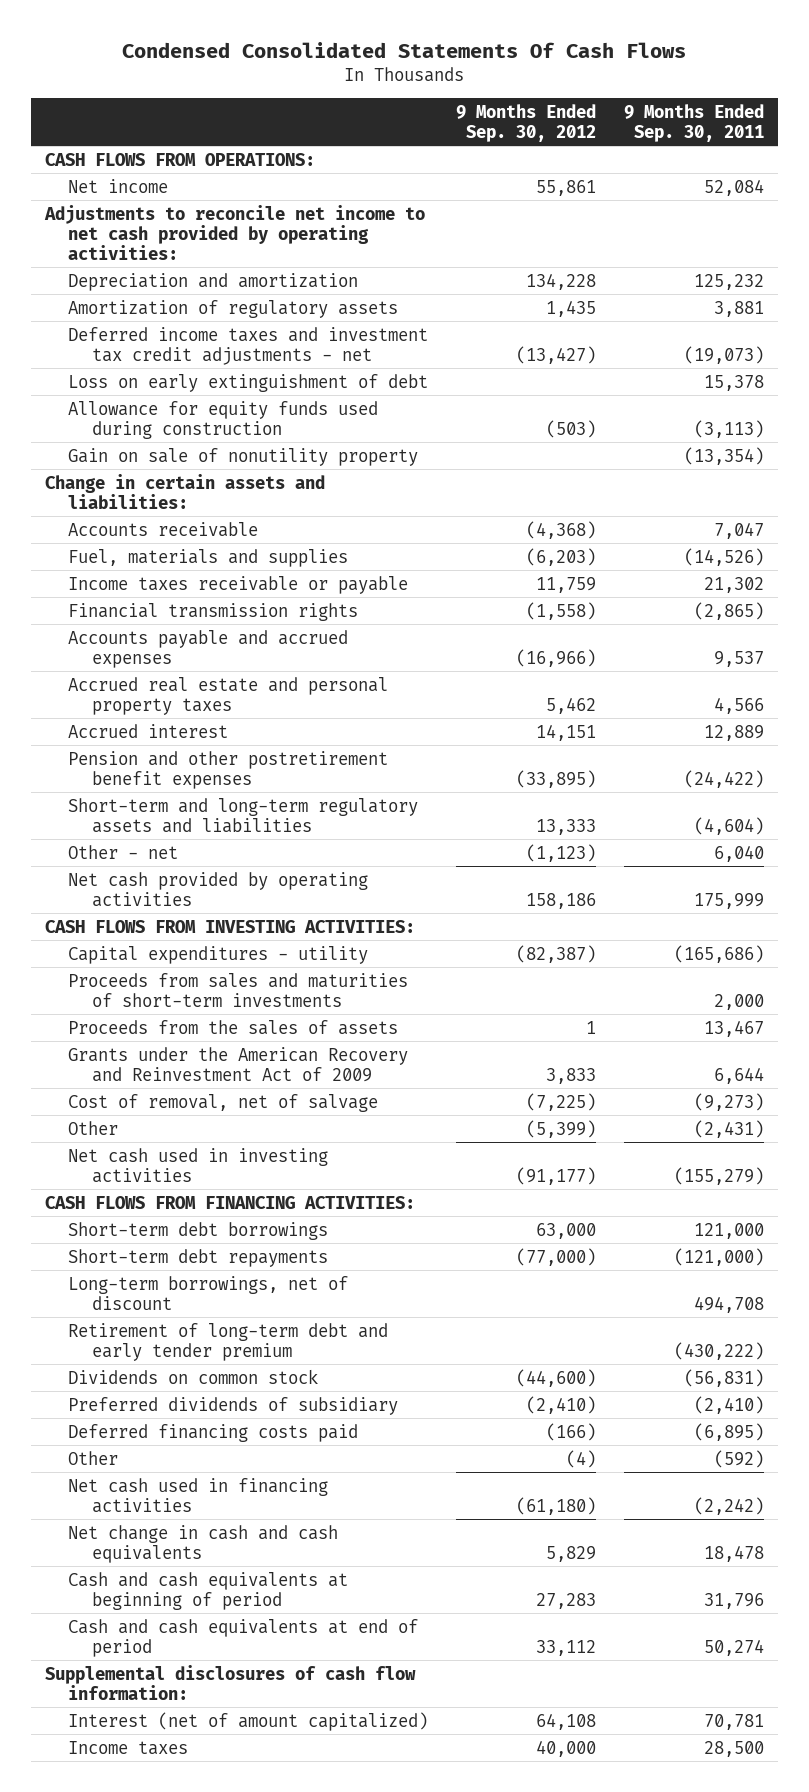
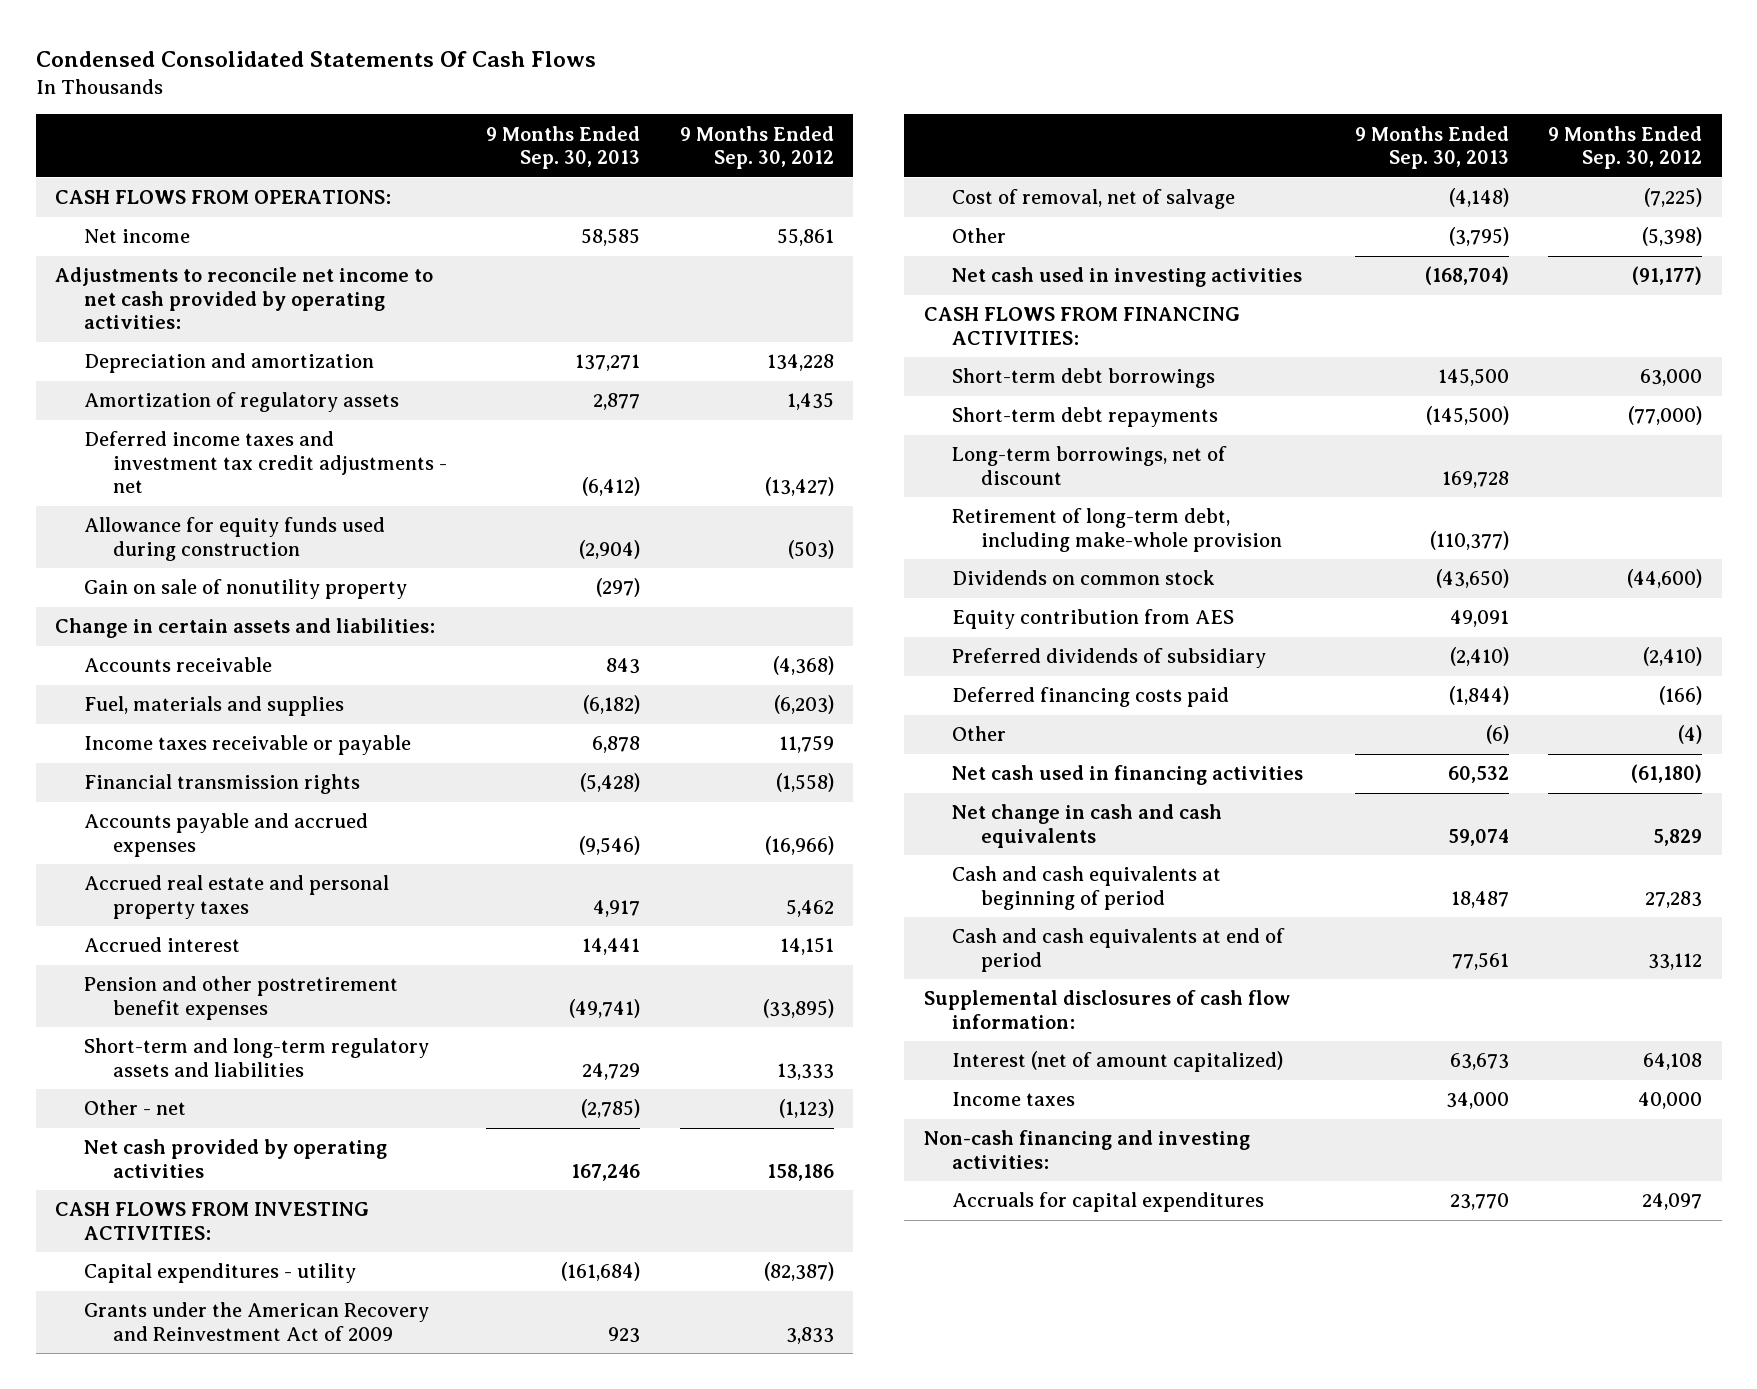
- | 9 Months Ended Sep. 30, 2012 | 9 Months Ended Sep. 30, 2011
+ | 9 Months Ended Sep. 30, 2013 | 9 Months Ended Sep. 30, 2012
- Loss on early extinguishment of debt | | 15,378
- Proceeds from sales and maturities of short-term investments | | 2,000
- Proceeds from the sales of assets | 1 | 13,467
- Other | (5,399) | (2,431)
+ Other | (3,795) | (5,398)
- Retirement of long-term debt and early tender premium | | (430,222)
+ Retirement of long-term debt, including make-whole provision | (110,377) |
+ Equity contribution from AES | 49,091 |
+ Non-cash financing and investing activities:
+ Accruals for capital expenditures | 23,770 | 24,097

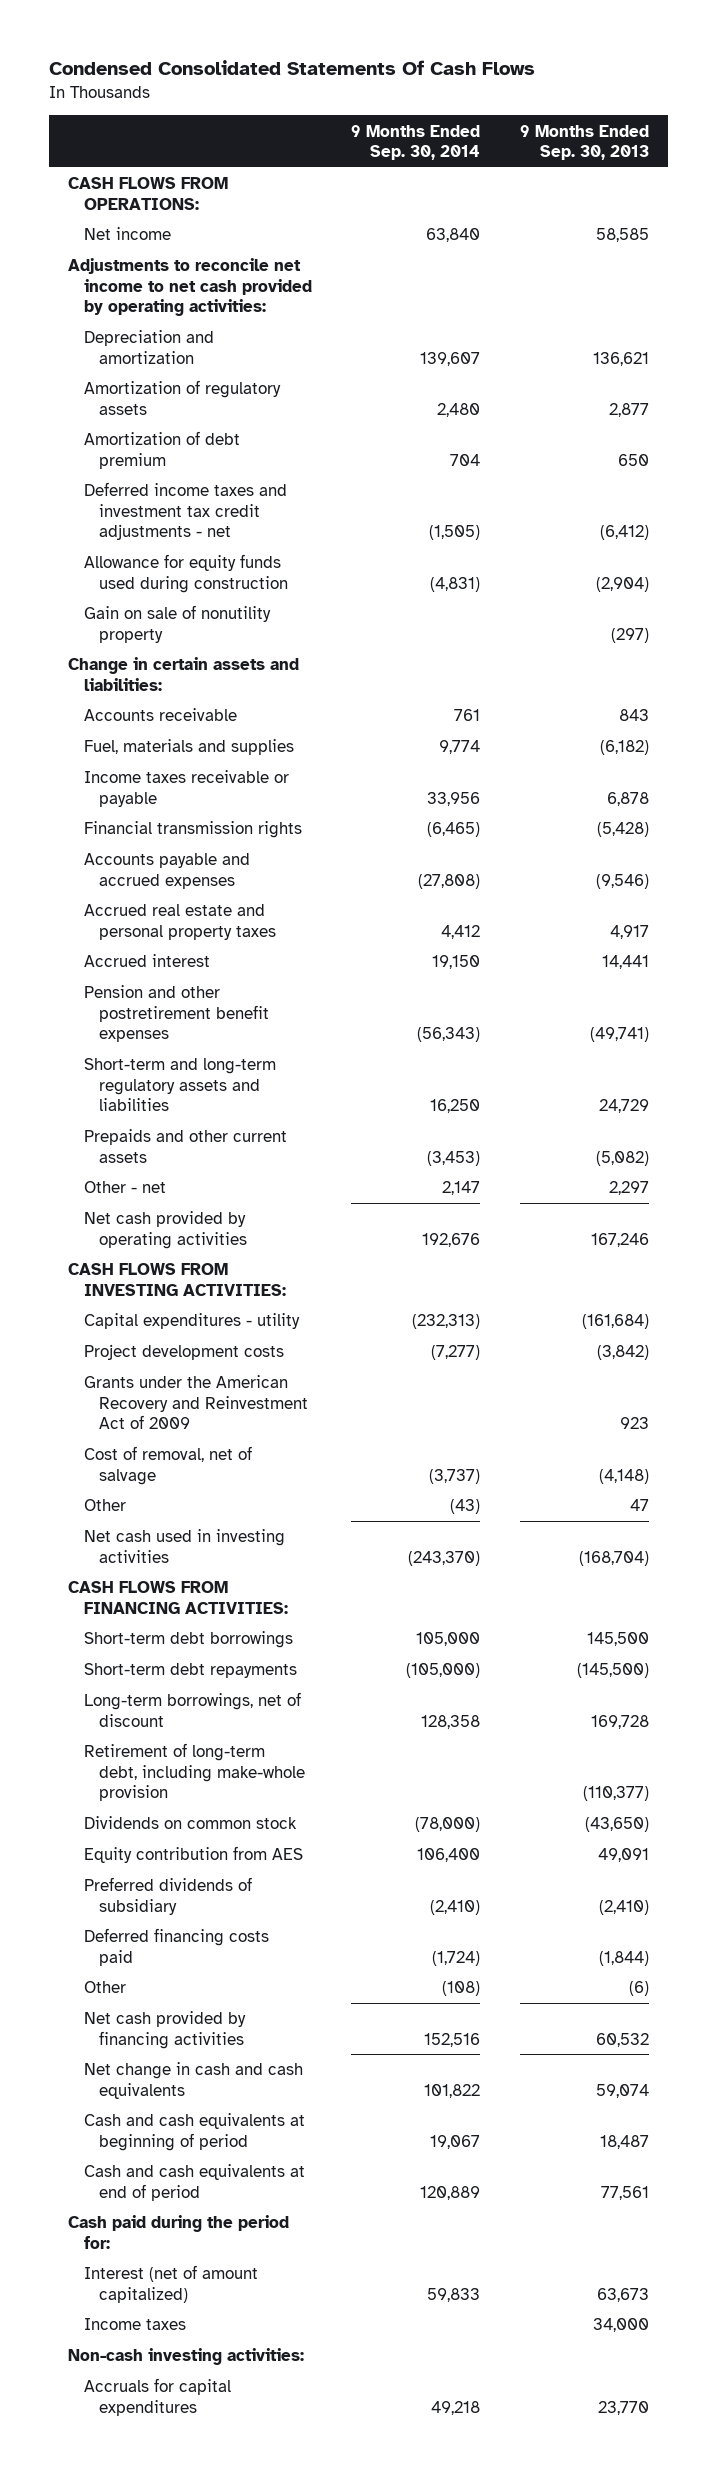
- | 9 Months Ended Sep. 30, 2013 | 9 Months Ended Sep. 30, 2012
+ | 9 Months Ended Sep. 30, 2014 | 9 Months Ended Sep. 30, 2013
- Depreciation and amortization | 137,271 | 134,228
+ Depreciation and amortization | 139,607 | 136,621
+ Amortization of debt premium | 704 | 650
- Other - net | (2,785) | (1,123)
+ Prepaids and other current assets | (3,453) | (5,082)
+ Other - net | 2,147 | 2,297
+ Project development costs | (7,277) | (3,842)
- Other | (3,795) | (5,398)
+ Other | (43) | 47
- Net cash used in financing activities | 60,532 | (61,180)
+ Net cash provided by financing activities | 152,516 | 60,532
- Supplemental disclosures of cash flow information:
+ Cash paid during the period for:
- Non-cash financing and investing activities:
+ Non-cash investing activities:

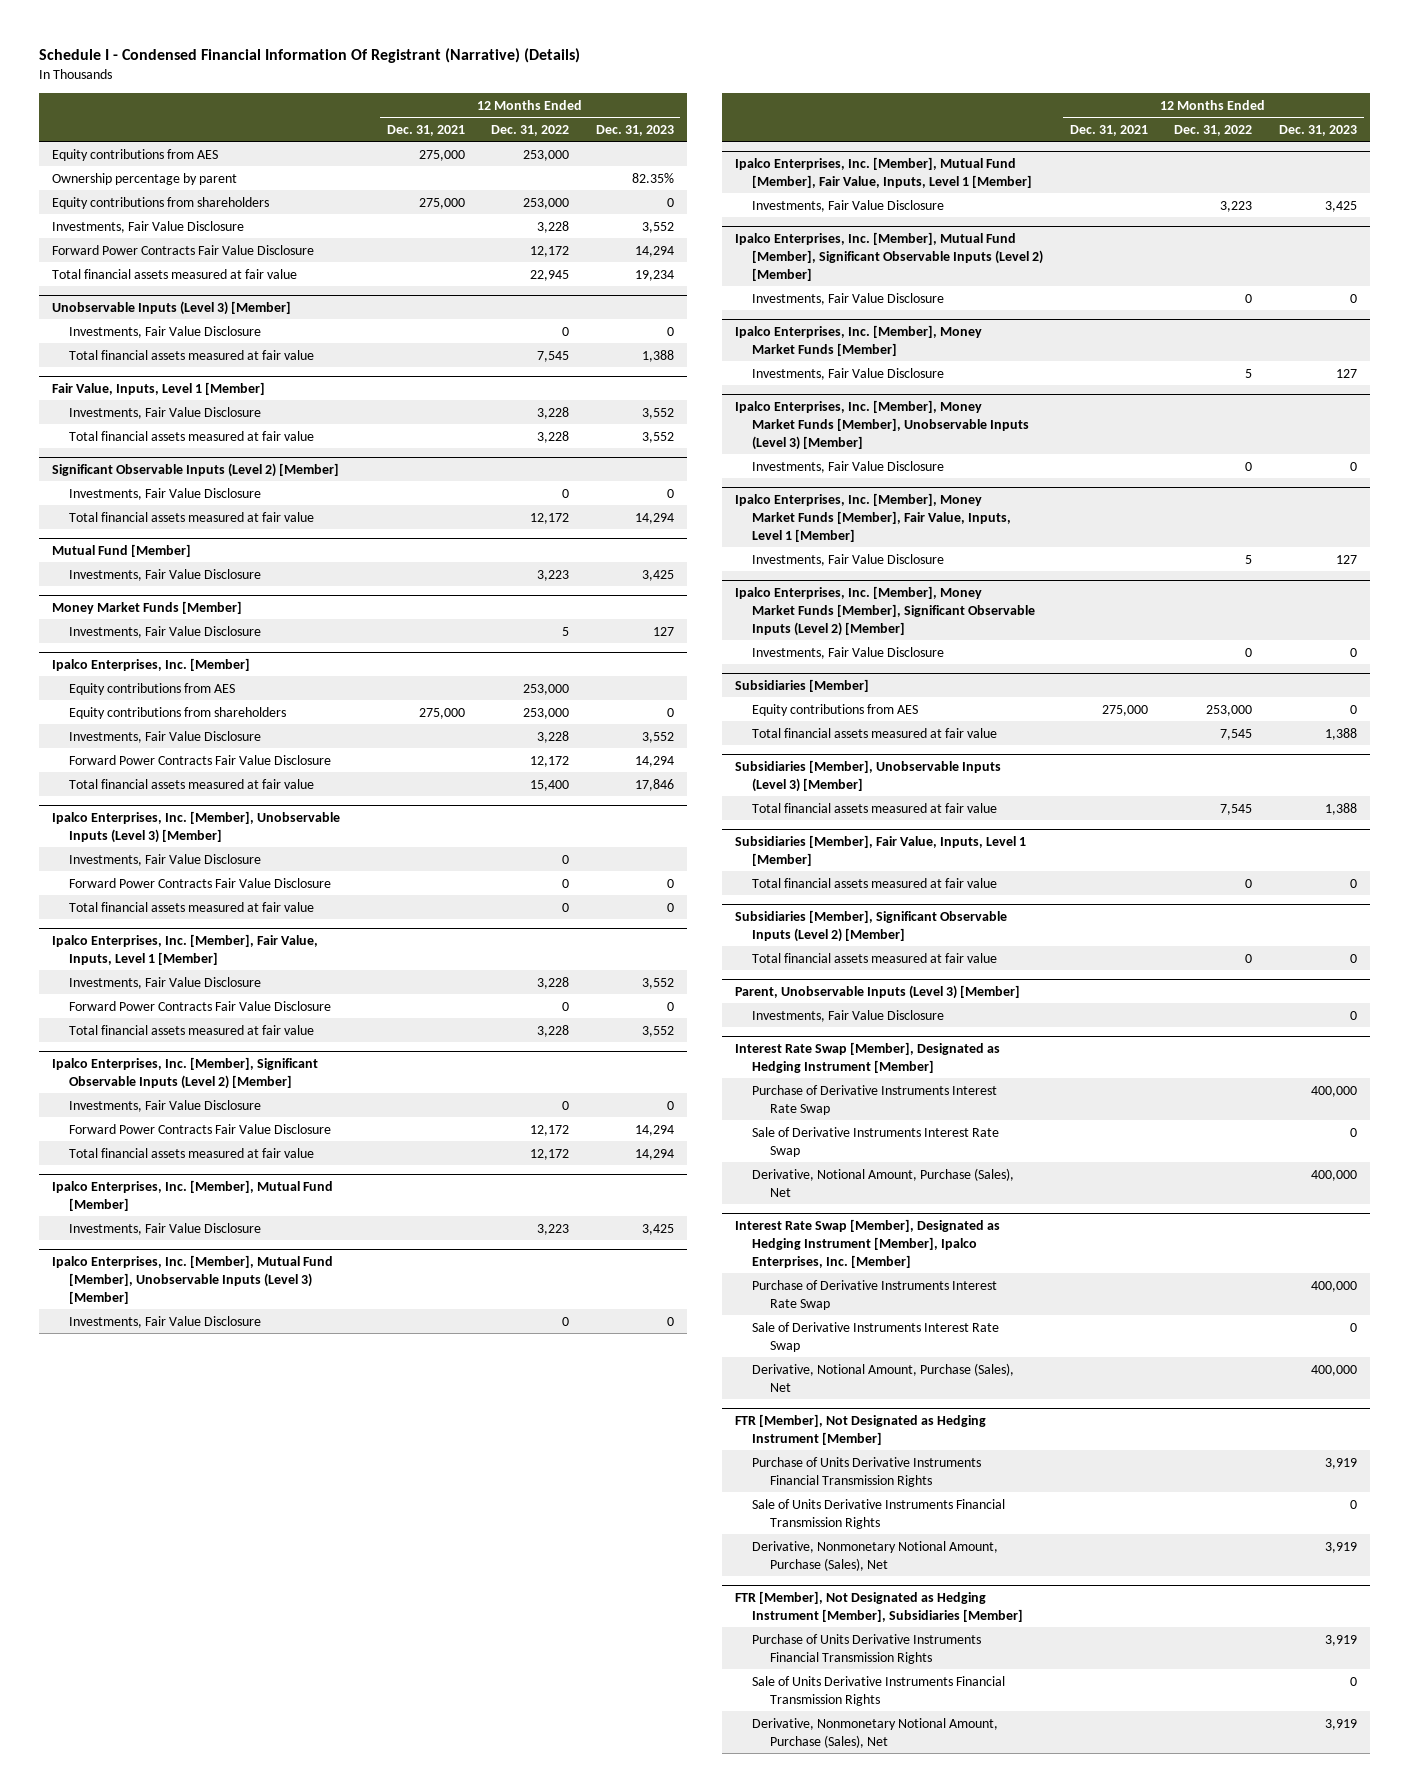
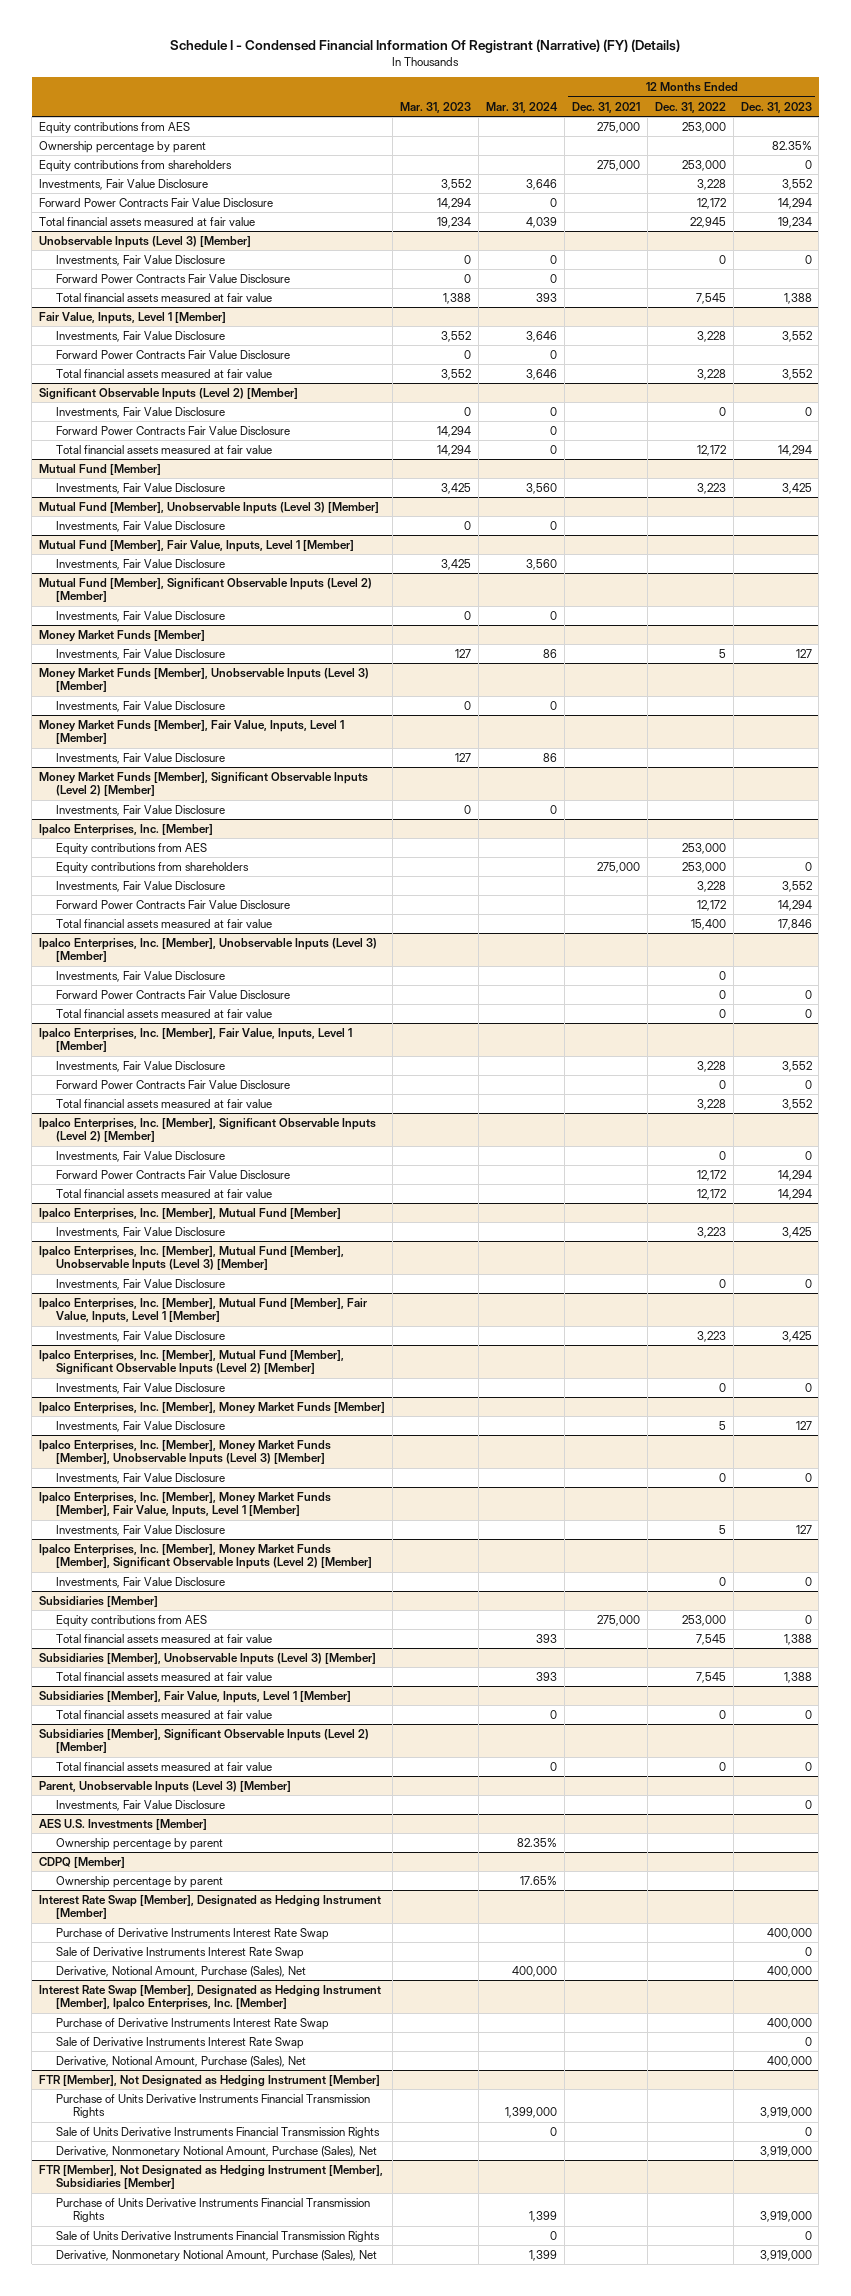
- Schedule I - Condensed Financial Information Of Registrant (Narrative) (Details)
+ Schedule I - Condensed Financial Information Of Registrant (Narrative) (FY) (Details)
- | 12 Months Ended Dec. 31, 2021 | 12 Months Ended Dec. 31, 2022 | 12 Months Ended Dec. 31, 2023
+ | Mar. 31, 2023 | Mar. 31, 2024 | 12 Months Ended Dec. 31, 2021 | 12 Months Ended Dec. 31, 2022 | 12 Months Ended Dec. 31, 2023
@ Unobservable Inputs (Level 3) [Member]
+ Forward Power Contracts Fair Value Disclosure | 0 | 0 | | |
@ Fair Value, Inputs, Level 1 [Member]
+ Forward Power Contracts Fair Value Disclosure | 0 | 0 | | |
@ Significant Observable Inputs (Level 2) [Member]
+ Forward Power Contracts Fair Value Disclosure | 14,294 | 0 | | |
+ Mutual Fund [Member], Unobservable Inputs (Level 3) [Member]
+ Investments, Fair Value Disclosure | 0 | 0 | | |
+ Mutual Fund [Member], Fair Value, Inputs, Level 1 [Member]
+ Investments, Fair Value Disclosure | 3,425 | 3,560 | | |
+ Mutual Fund [Member], Significant Observable Inputs (Level 2) [Member]
+ Investments, Fair Value Disclosure | 0 | 0 | | |
+ Money Market Funds [Member], Unobservable Inputs (Level 3) [Member]
+ Investments, Fair Value Disclosure | 0 | 0 | | |
+ Money Market Funds [Member], Fair Value, Inputs, Level 1 [Member]
+ Investments, Fair Value Disclosure | 127 | 86 | | |
+ Money Market Funds [Member], Significant Observable Inputs (Level 2) [Member]
+ Investments, Fair Value Disclosure | 0 | 0 | | |
+ AES U.S. Investments [Member]
+ Ownership percentage by parent | | 82.35% | | |
+ CDPQ [Member]
+ Ownership percentage by parent | | 17.65% | | |
@ FTR [Member], Not Designated as Hedging Instrument [Member]
- Purchase of Units Derivative Instruments Financial Transmission Rights | | | 3,919
+ Purchase of Units Derivative Instruments Financial Transmission Rights | | 1,399,000 | | | 3,919,000
- Derivative, Nonmonetary Notional Amount, Purchase (Sales), Net | | | 3,919
+ Derivative, Nonmonetary Notional Amount, Purchase (Sales), Net | | | | | 3,919,000
@ FTR [Member], Not Designated as Hedging Instrument [Member], Subsidiaries [Member]
- Purchase of Units Derivative Instruments Financial Transmission Rights | | | 3,919
+ Purchase of Units Derivative Instruments Financial Transmission Rights | | 1,399 | | | 3,919,000
- Derivative, Nonmonetary Notional Amount, Purchase (Sales), Net | | | 3,919
+ Derivative, Nonmonetary Notional Amount, Purchase (Sales), Net | | 1,399 | | | 3,919,000

